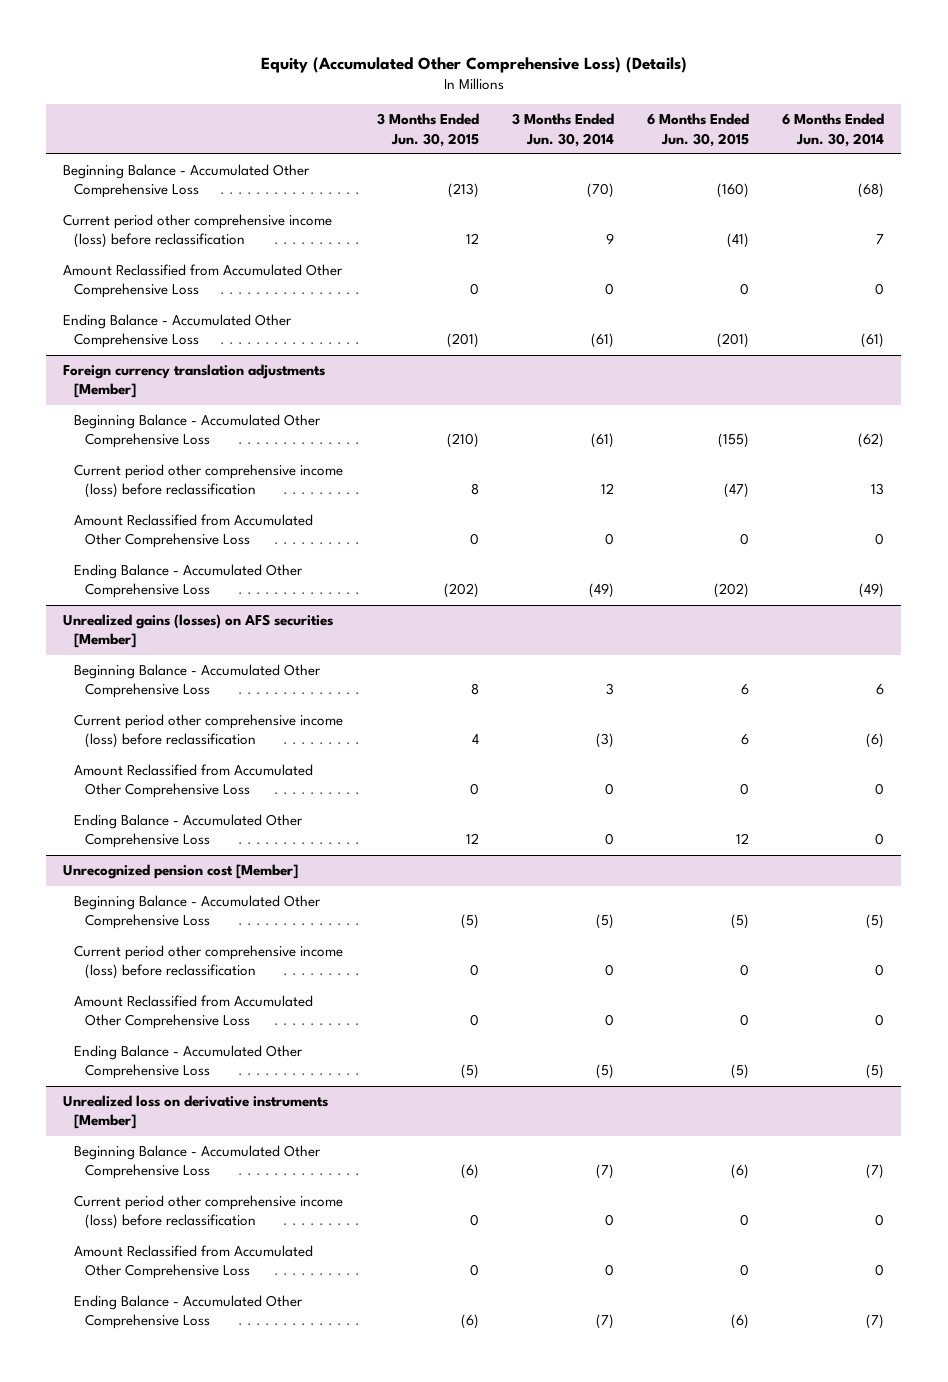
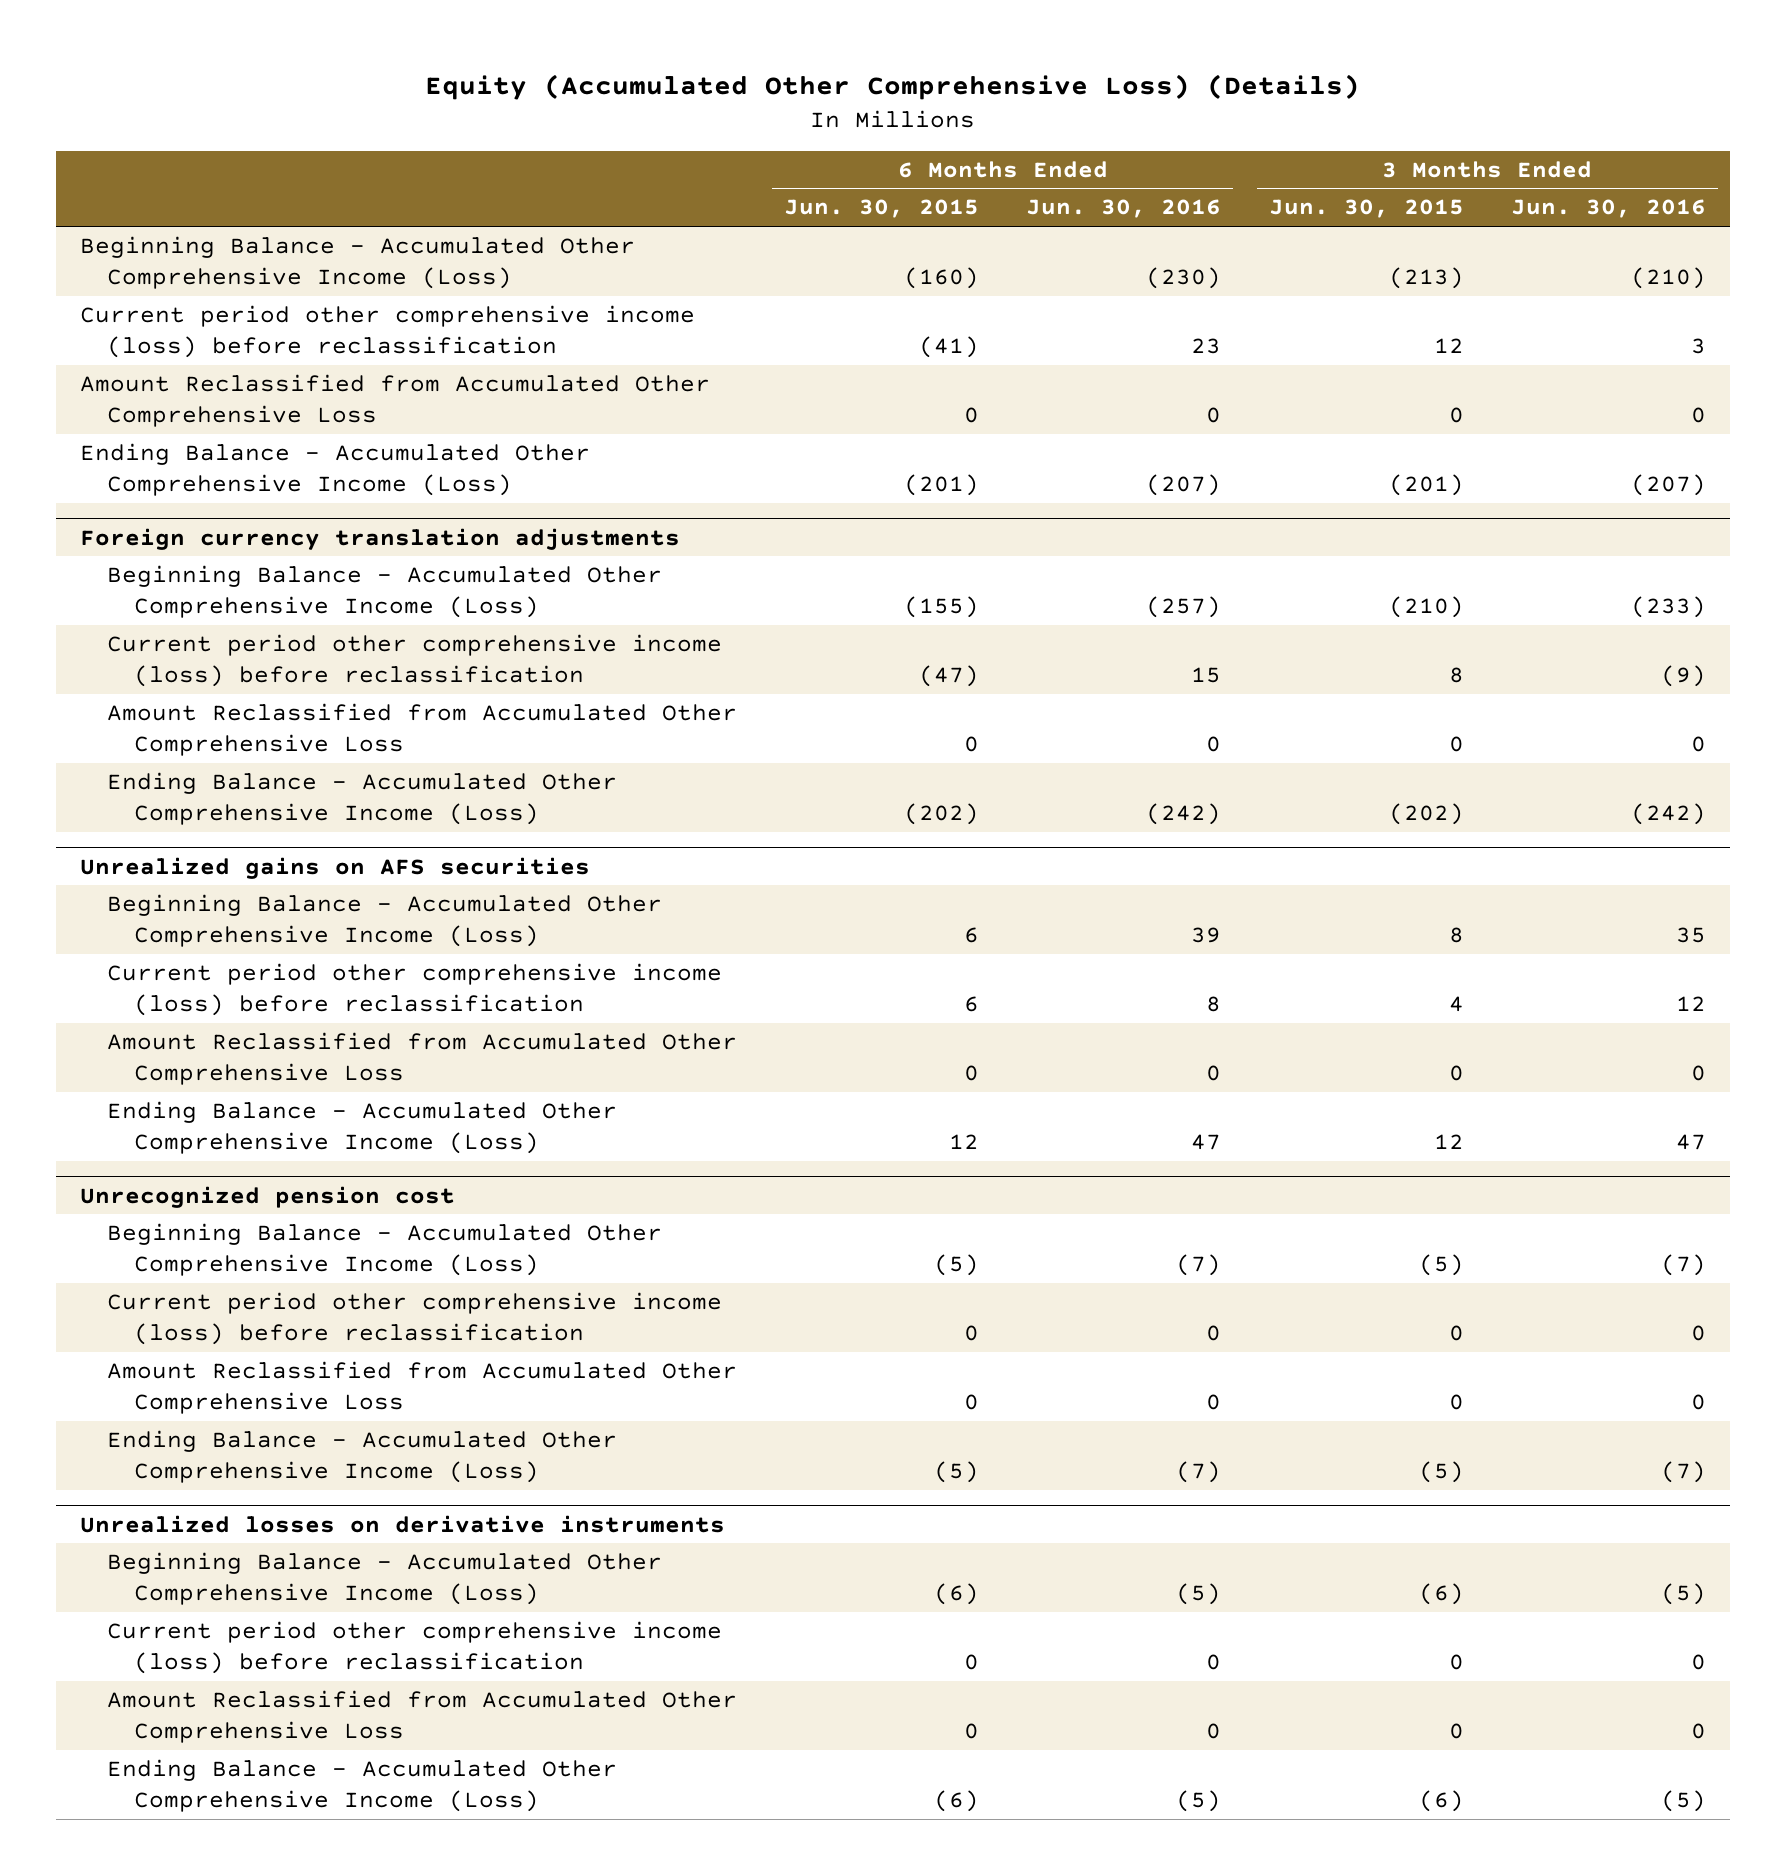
- | 3 Months Ended Jun. 30, 2015 | 3 Months Ended Jun. 30, 2014 | 6 Months Ended Jun. 30, 2015 | 6 Months Ended Jun. 30, 2014
+ | 6 Months Ended Jun. 30, 2015 | 6 Months Ended Jun. 30, 2016 | 3 Months Ended Jun. 30, 2015 | 3 Months Ended Jun. 30, 2016
- Beginning Balance - Accumulated Other Comprehensive Loss | (213) | (70) | (160) | (68)
+ Beginning Balance - Accumulated Other Comprehensive Income (Loss) | (160) | (230) | (213) | (210)
- Ending Balance - Accumulated Other Comprehensive Loss | (201) | (61) | (201) | (61)
- Foreign currency translation adjustments [Member]
- Beginning Balance - Accumulated Other Comprehensive Loss | (210) | (61) | (155) | (62)
+ Ending Balance - Accumulated Other Comprehensive Income (Loss) | (201) | (207) | (201) | (207)
+ Foreign currency translation adjustments
+ Beginning Balance - Accumulated Other Comprehensive Income (Loss) | (155) | (257) | (210) | (233)
- Ending Balance - Accumulated Other Comprehensive Loss | (202) | (49) | (202) | (49)
- Unrealized gains (losses) on AFS securities [Member]
- Beginning Balance - Accumulated Other Comprehensive Loss | 8 | 3 | 6 | 6
+ Ending Balance - Accumulated Other Comprehensive Income (Loss) | (202) | (242) | (202) | (242)
+ Unrealized gains on AFS securities
+ Beginning Balance - Accumulated Other Comprehensive Income (Loss) | 6 | 39 | 8 | 35
- Ending Balance - Accumulated Other Comprehensive Loss | 12 | 0 | 12 | 0
- Unrecognized pension cost [Member]
- Beginning Balance - Accumulated Other Comprehensive Loss | (5) | (5) | (5) | (5)
+ Ending Balance - Accumulated Other Comprehensive Income (Loss) | 12 | 47 | 12 | 47
+ Unrecognized pension cost
+ Beginning Balance - Accumulated Other Comprehensive Income (Loss) | (5) | (7) | (5) | (7)
- Ending Balance - Accumulated Other Comprehensive Loss | (5) | (5) | (5) | (5)
- Unrealized loss on derivative instruments [Member]
- Beginning Balance - Accumulated Other Comprehensive Loss | (6) | (7) | (6) | (7)
+ Ending Balance - Accumulated Other Comprehensive Income (Loss) | (5) | (7) | (5) | (7)
+ Unrealized losses on derivative instruments
+ Beginning Balance - Accumulated Other Comprehensive Income (Loss) | (6) | (5) | (6) | (5)
- Ending Balance - Accumulated Other Comprehensive Loss | (6) | (7) | (6) | (7)
+ Ending Balance - Accumulated Other Comprehensive Income (Loss) | (6) | (5) | (6) | (5)

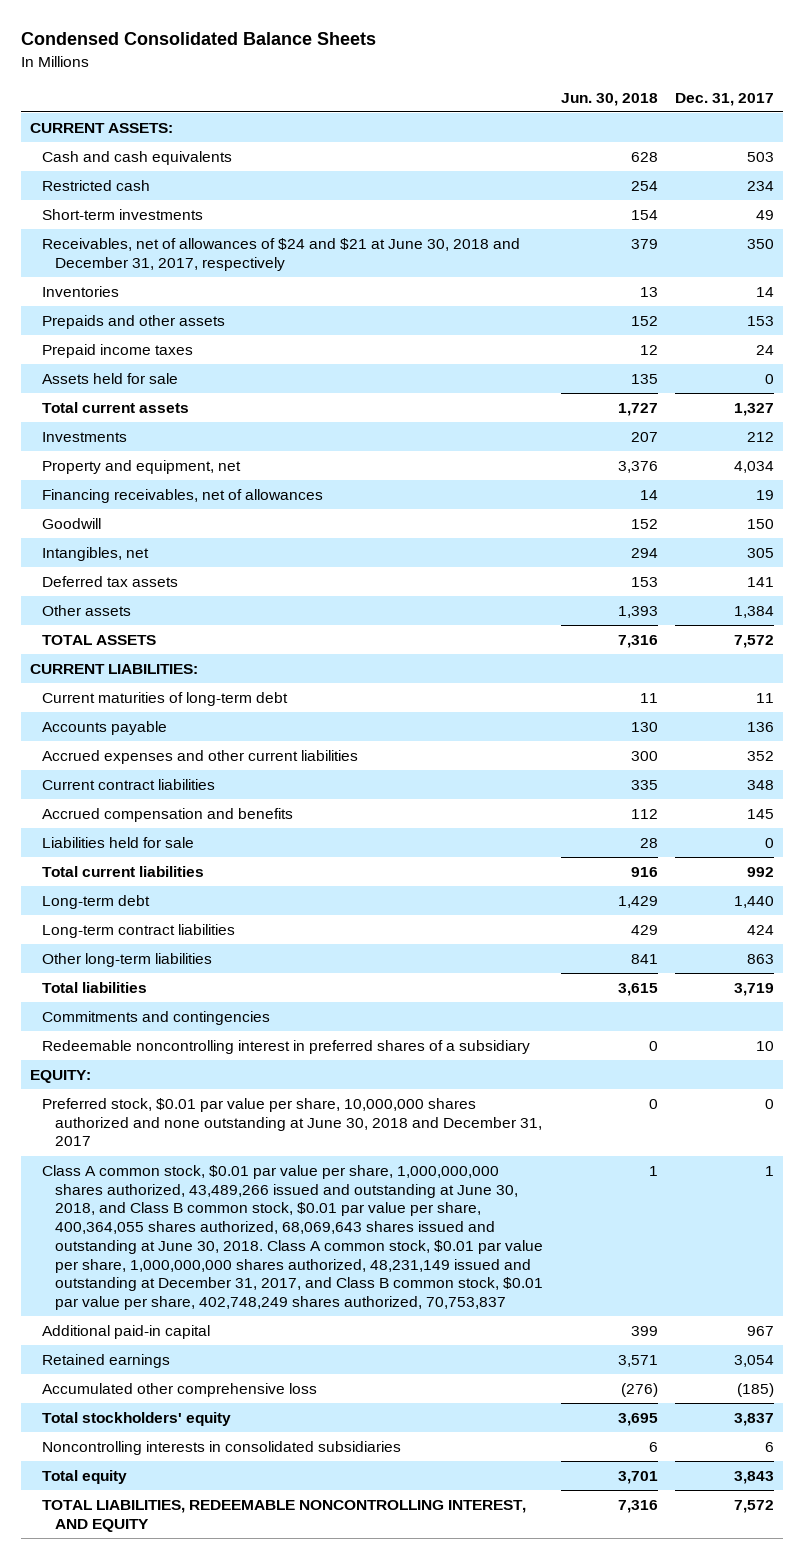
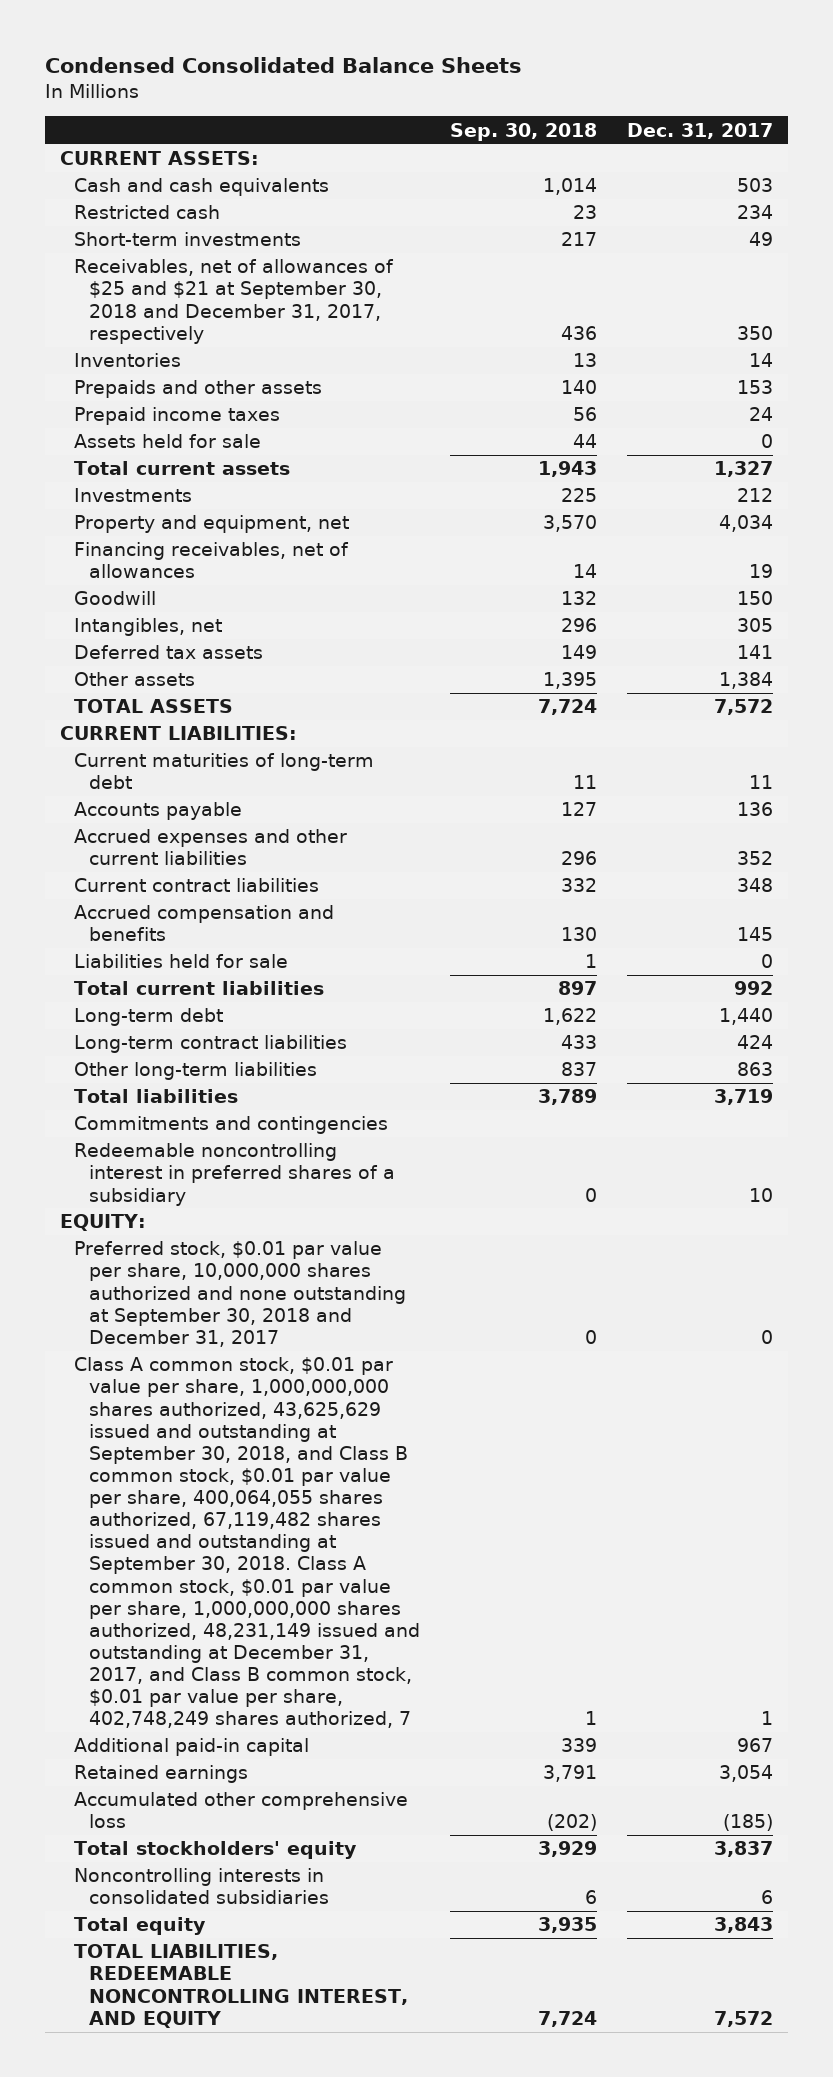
- | Jun. 30, 2018 | Dec. 31, 2017
+ | Sep. 30, 2018 | Dec. 31, 2017
- Receivables, net of allowances of $24 and $21 at June 30, 2018 and December 31, 2017, respectively | 379 | 350
+ Receivables, net of allowances of $25 and $21 at September 30, 2018 and December 31, 2017, respectively | 436 | 350
- Preferred stock, $0.01 par value per share, 10,000,000 shares authorized and none outstanding at June 30, 2018 and December 31, 2017 | 0 | 0
- Class A common stock, $0.01 par value per share, 1,000,000,000 shares authorized, 43,489,266 issued and outstanding at June 30, 2018, and Class B common stock, $0.01 par value per share, 400,364,055 shares authorized, 68,069,643 shares issued and outstanding at June 30, 2018. Class A common stock, $0.01 par value per share, 1,000,000,000 shares authorized, 48,231,149 issued and outstanding at December 31, 2017, and Class B common stock, $0.01 par value per share, 402,748,249 shares authorized, 70,753,837 | 1 | 1
+ Preferred stock, $0.01 par value per share, 10,000,000 shares authorized and none outstanding at September 30, 2018 and December 31, 2017 | 0 | 0
+ Class A common stock, $0.01 par value per share, 1,000,000,000 shares authorized, 43,625,629 issued and outstanding at September 30, 2018, and Class B common stock, $0.01 par value per share, 400,064,055 shares authorized, 67,119,482 shares issued and outstanding at September 30, 2018. Class A common stock, $0.01 par value per share, 1,000,000,000 shares authorized, 48,231,149 issued and outstanding at December 31, 2017, and Class B common stock, $0.01 par value per share, 402,748,249 shares authorized, 7 | 1 | 1

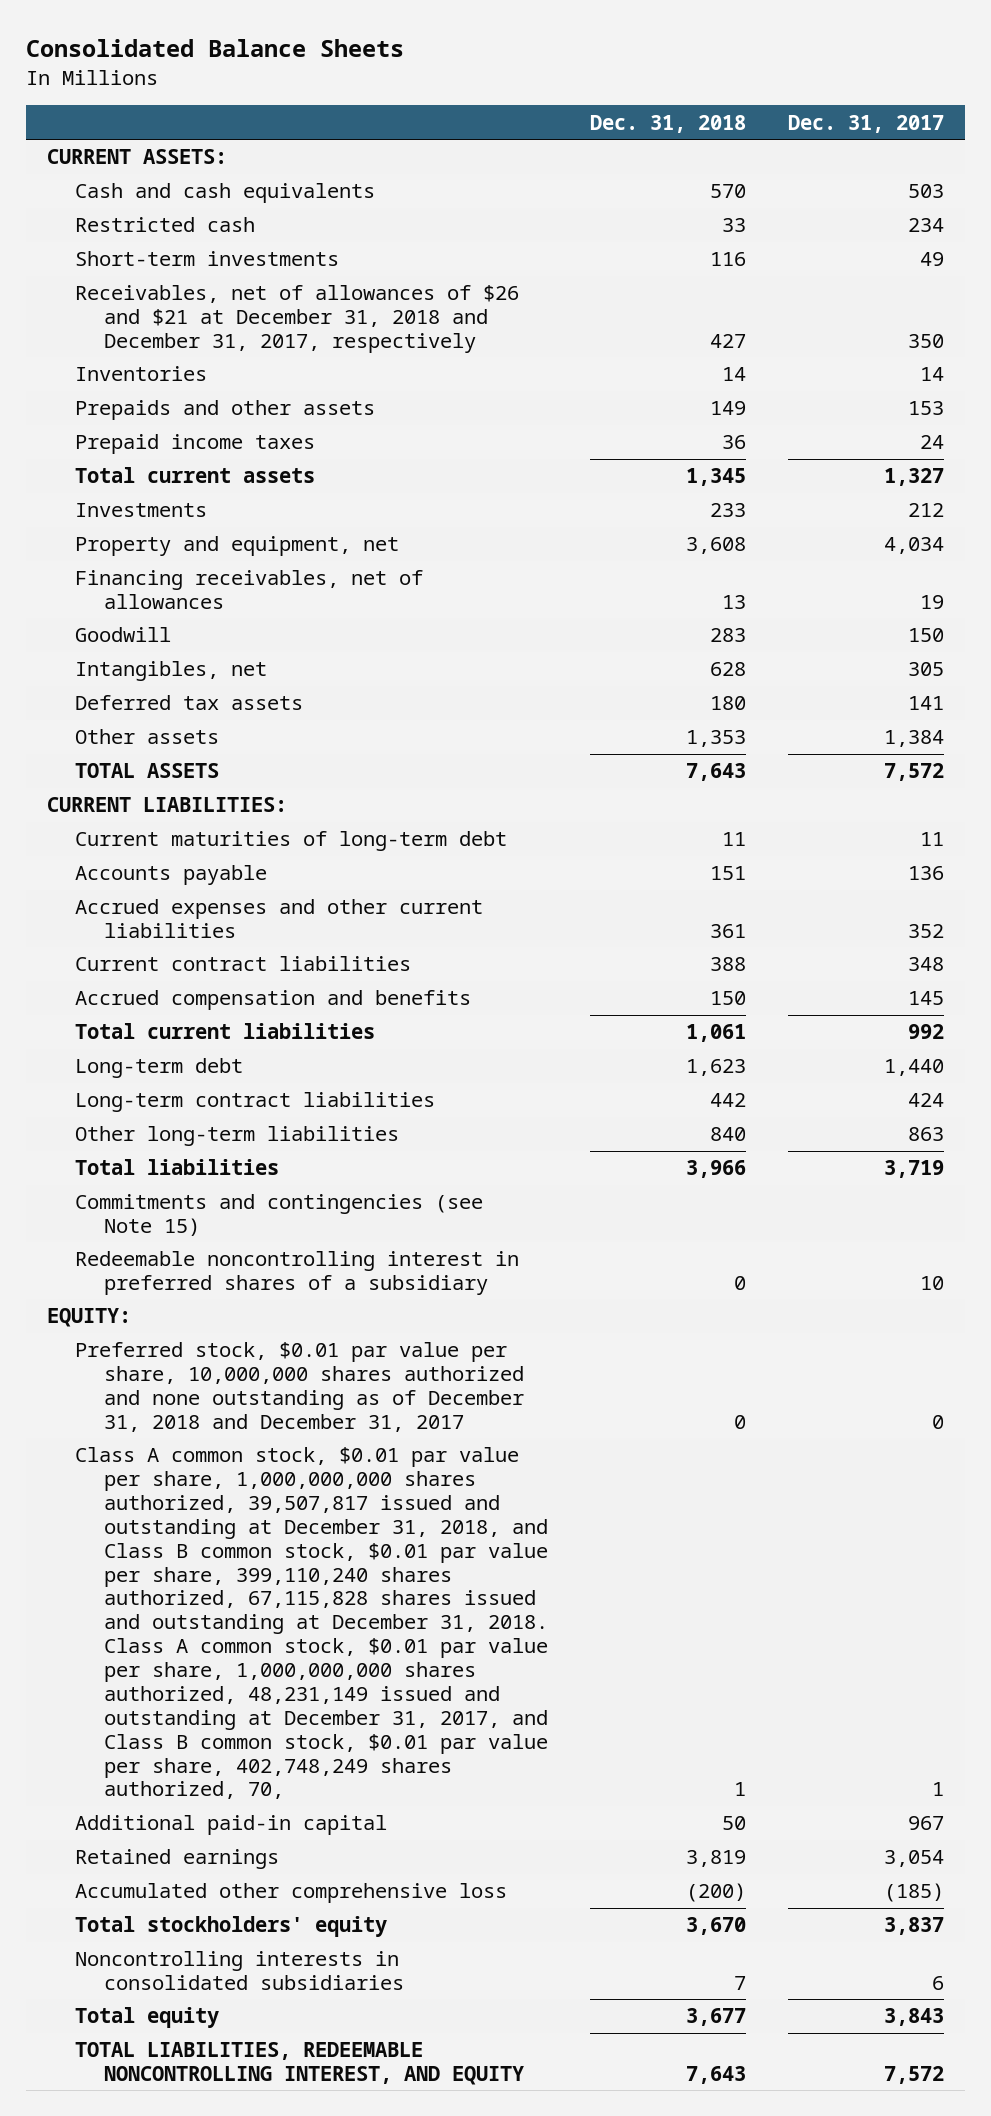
- Condensed Consolidated Balance Sheets
+ Consolidated Balance Sheets
- | Sep. 30, 2018 | Dec. 31, 2017
+ | Dec. 31, 2018 | Dec. 31, 2017
- Receivables, net of allowances of $25 and $21 at September 30, 2018 and December 31, 2017, respectively | 436 | 350
+ Receivables, net of allowances of $26 and $21 at December 31, 2018 and December 31, 2017, respectively | 427 | 350
- Assets held for sale | 44 | 0
- Liabilities held for sale | 1 | 0
- Commitments and contingencies
+ Commitments and contingencies (see Note 15)
- Preferred stock, $0.01 par value per share, 10,000,000 shares authorized and none outstanding at September 30, 2018 and December 31, 2017 | 0 | 0
- Class A common stock, $0.01 par value per share, 1,000,000,000 shares authorized, 43,625,629 issued and outstanding at September 30, 2018, and Class B common stock, $0.01 par value per share, 400,064,055 shares authorized, 67,119,482 shares issued and outstanding at September 30, 2018. Class A common stock, $0.01 par value per share, 1,000,000,000 shares authorized, 48,231,149 issued and outstanding at December 31, 2017, and Class B common stock, $0.01 par value per share, 402,748,249 shares authorized, 7 | 1 | 1
+ Preferred stock, $0.01 par value per share, 10,000,000 shares authorized and none outstanding as of December 31, 2018 and December 31, 2017 | 0 | 0
+ Class A common stock, $0.01 par value per share, 1,000,000,000 shares authorized, 39,507,817 issued and outstanding at December 31, 2018, and Class B common stock, $0.01 par value per share, 399,110,240 shares authorized, 67,115,828 shares issued and outstanding at December 31, 2018. Class A common stock, $0.01 par value per share, 1,000,000,000 shares authorized, 48,231,149 issued and outstanding at December 31, 2017, and Class B common stock, $0.01 par value per share, 402,748,249 shares authorized, 70, | 1 | 1

